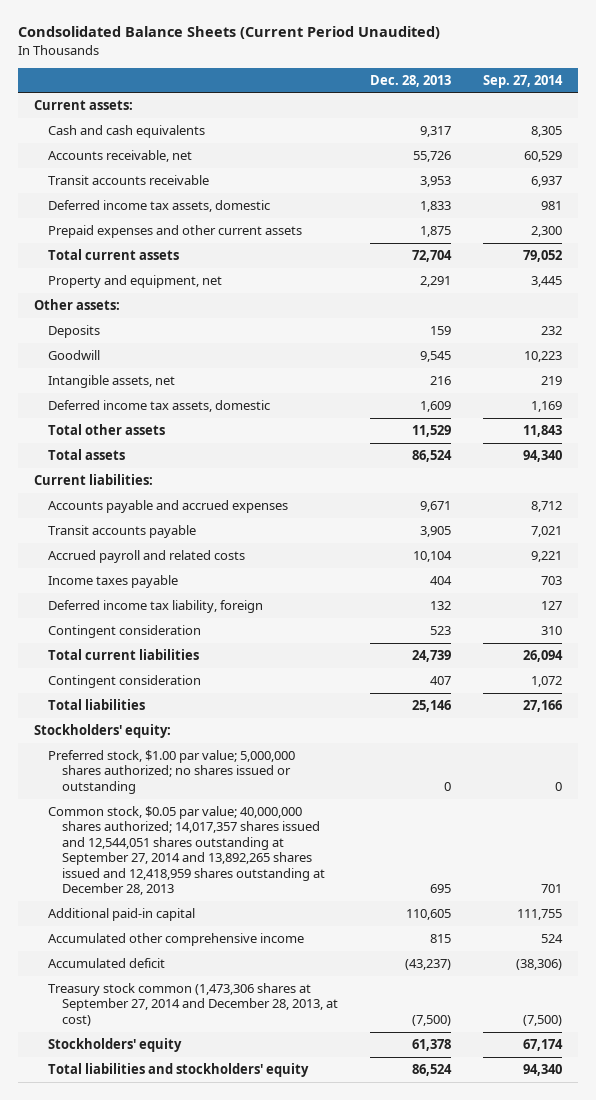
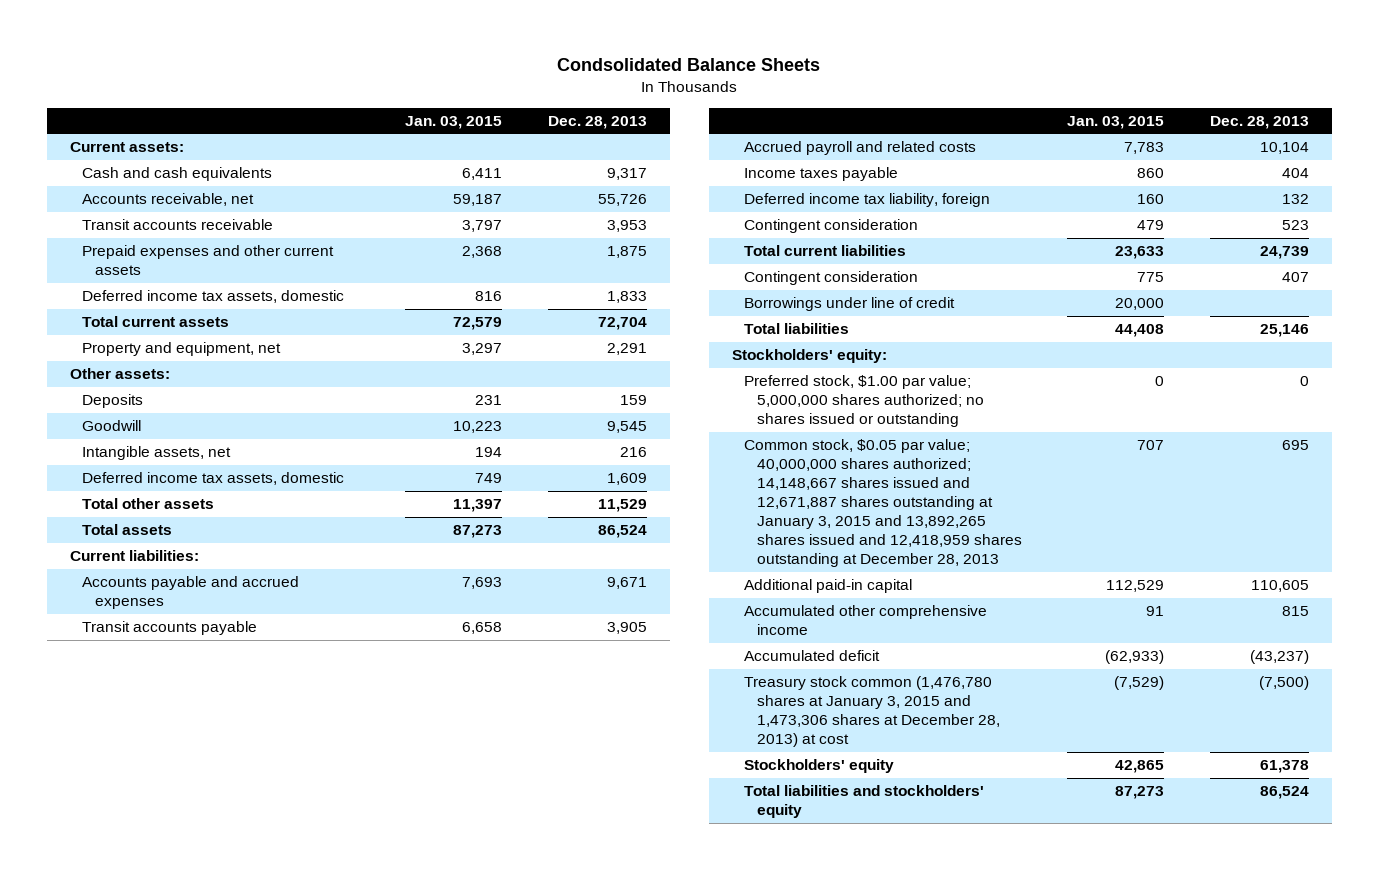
- Condsolidated Balance Sheets (Current Period Unaudited)
+ Condsolidated Balance Sheets
- | Dec. 28, 2013 | Sep. 27, 2014
+ | Jan. 03, 2015 | Dec. 28, 2013
moved down: Deferred income tax assets, domestic | 816 | 1,833
+ Borrowings under line of credit | 20,000 |
- Common stock, $0.05 par value; 40,000,000 shares authorized; 14,017,357 shares issued and 12,544,051 shares outstanding at September 27, 2014 and 13,892,265 shares issued and 12,418,959 shares outstanding at December 28, 2013 | 695 | 701
+ Common stock, $0.05 par value; 40,000,000 shares authorized; 14,148,667 shares issued and 12,671,887 shares outstanding at January 3, 2015 and 13,892,265 shares issued and 12,418,959 shares outstanding at December 28, 2013 | 707 | 695
- Treasury stock common (1,473,306 shares at September 27, 2014 and December 28, 2013, at cost) | (7,500) | (7,500)
+ Treasury stock common (1,476,780 shares at January 3, 2015 and 1,473,306 shares at December 28, 2013) at cost | (7,529) | (7,500)

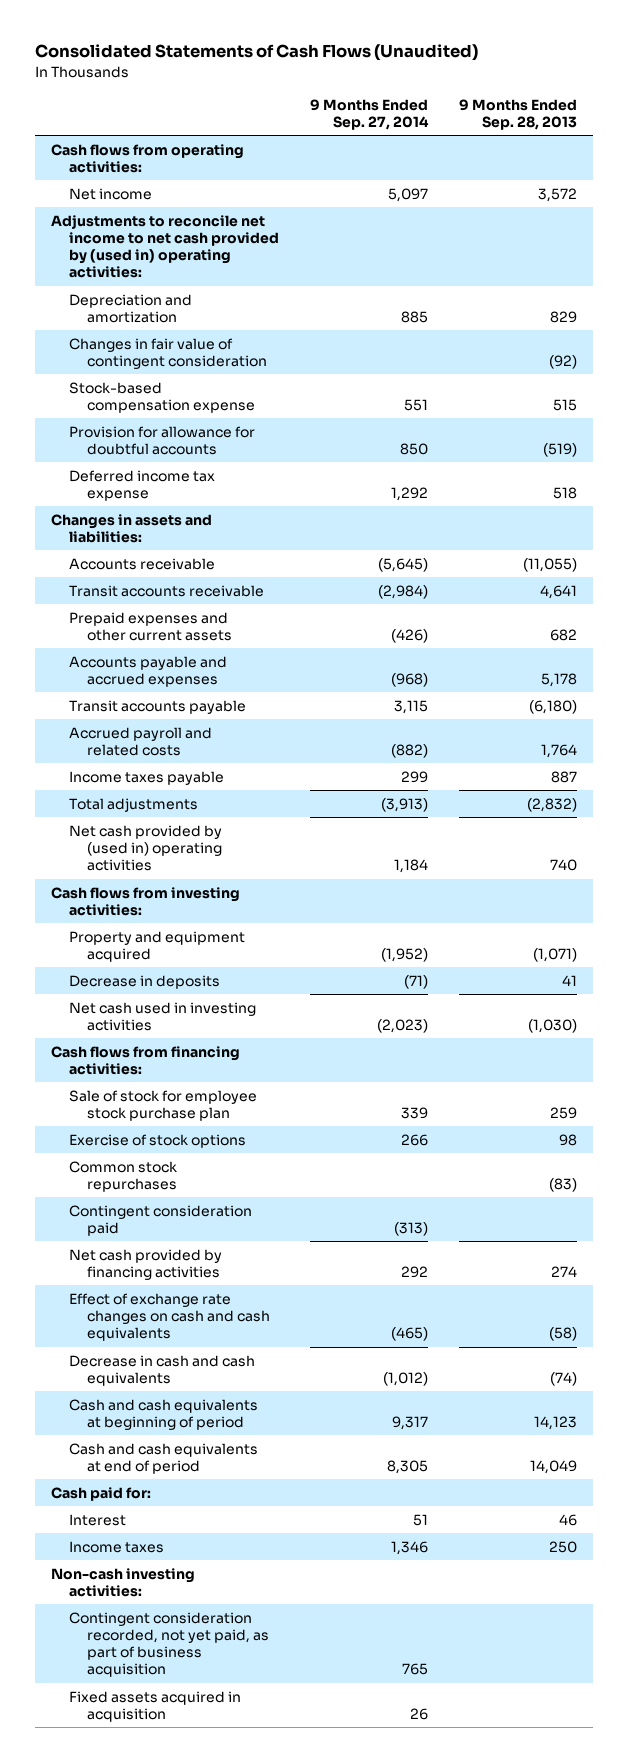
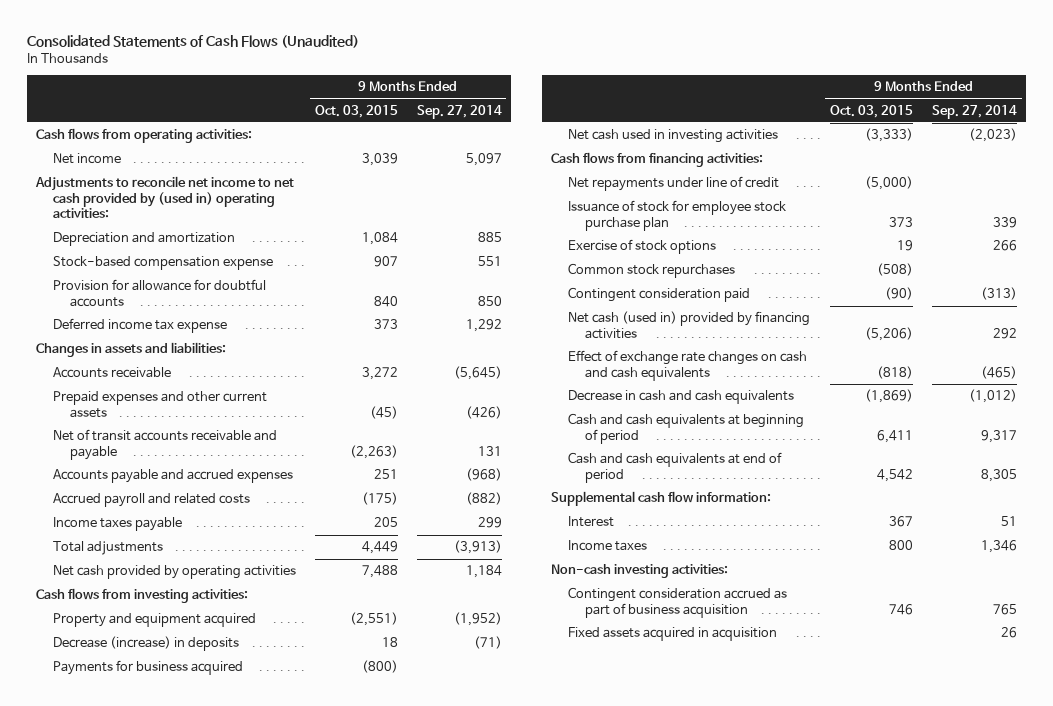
- | 9 Months Ended Sep. 27, 2014 | 9 Months Ended Sep. 28, 2013
+ | 9 Months Ended Oct. 03, 2015 | 9 Months Ended Sep. 27, 2014
- Changes in fair value of contingent consideration | | (92)
- Transit accounts receivable | (2,984) | 4,641
+ Net of transit accounts receivable and payable | (2,263) | 131
- Transit accounts payable | 3,115 | (6,180)
- Net cash provided by (used in) operating activities | 1,184 | 740
+ Net cash provided by operating activities | 7,488 | 1,184
- Decrease in deposits | (71) | 41
+ Decrease (increase) in deposits | 18 | (71)
+ Payments for business acquired | (800) |
- Sale of stock for employee stock purchase plan | 339 | 259
+ Net repayments under line of credit | (5,000) |
+ Issuance of stock for employee stock purchase plan | 373 | 339
- Net cash provided by financing activities | 292 | 274
+ Net cash (used in) provided by financing activities | (5,206) | 292
- Cash paid for:
+ Supplemental cash flow information:
- Contingent consideration recorded, not yet paid, as part of business acquisition | 765 |
+ Contingent consideration accrued as part of business acquisition | 746 | 765

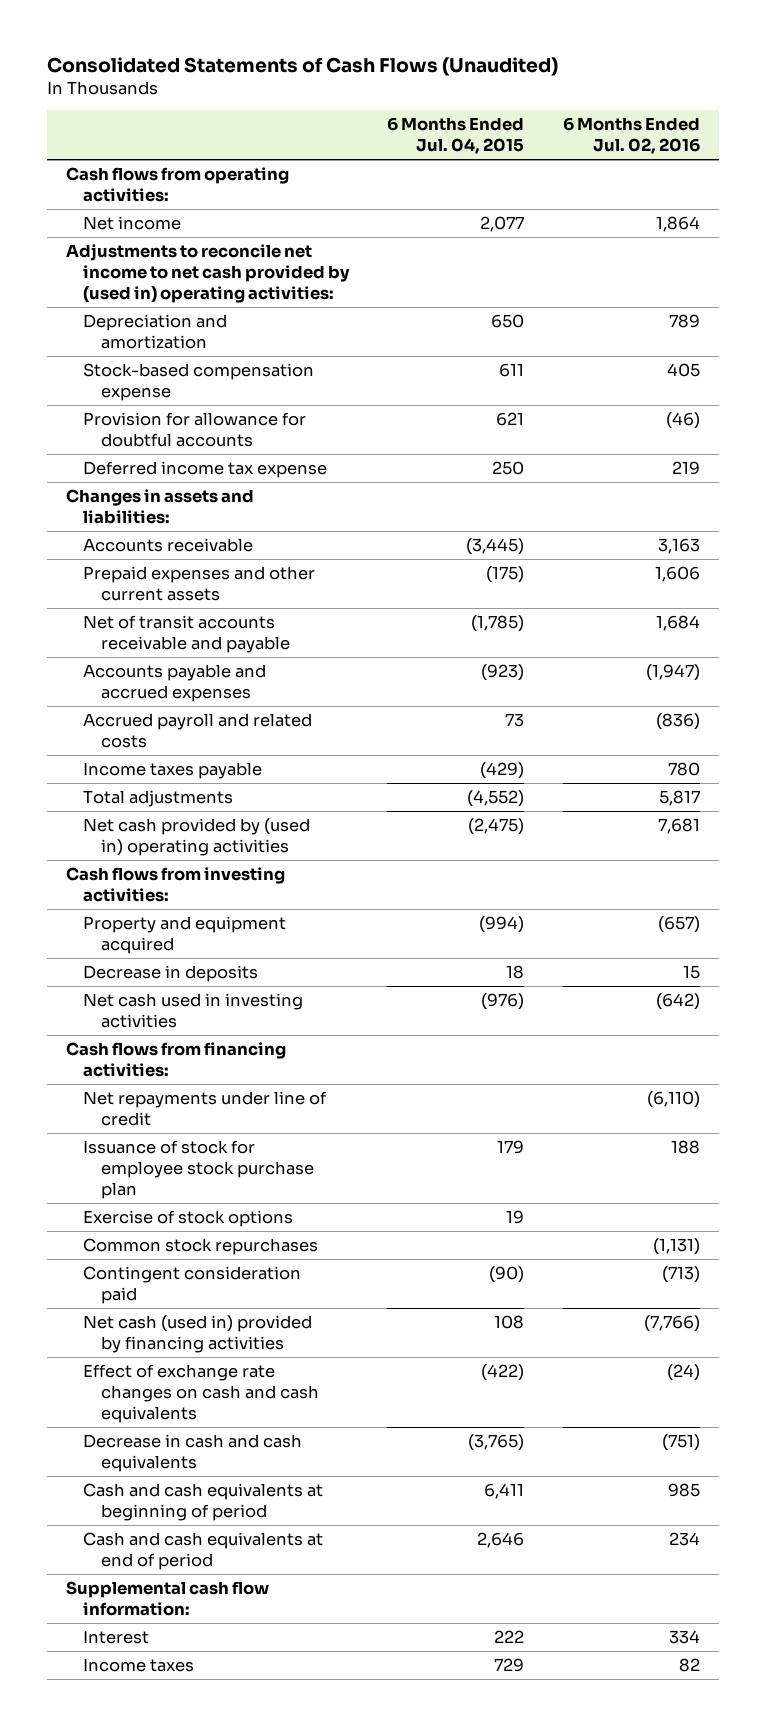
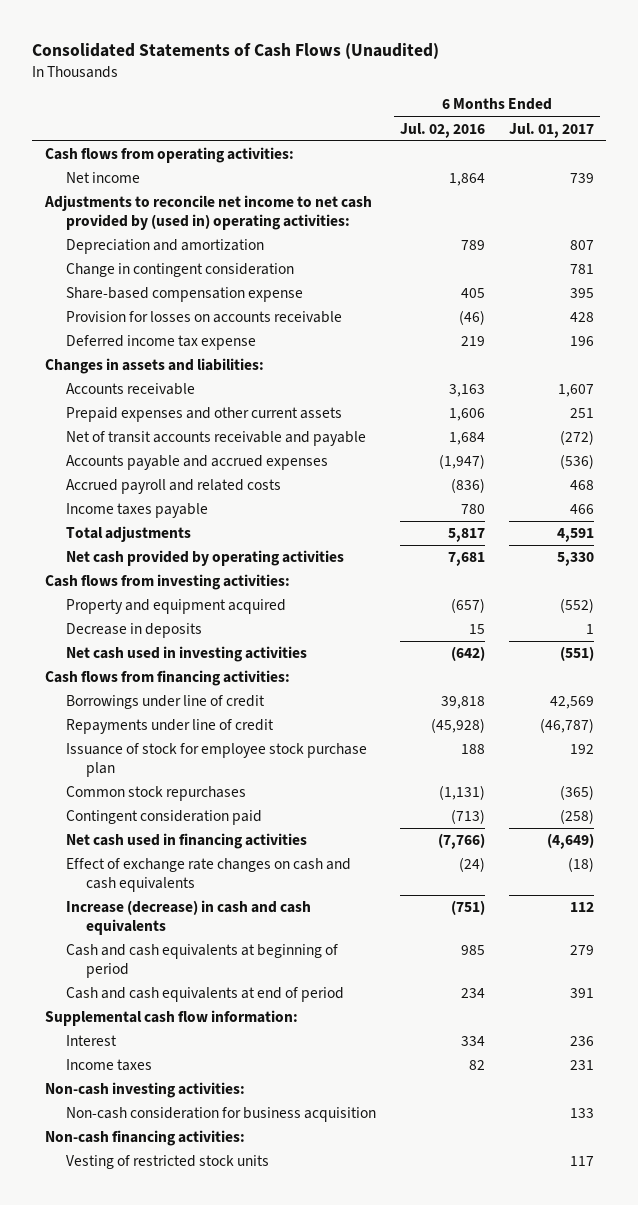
- | 6 Months Ended Jul. 04, 2015 | 6 Months Ended Jul. 02, 2016
+ | 6 Months Ended Jul. 02, 2016 | 6 Months Ended Jul. 01, 2017
- Stock-based compensation expense | 611 | 405
- Provision for allowance for doubtful accounts | 621 | (46)
+ Change in contingent consideration | | 781
+ Share-based compensation expense | 405 | 395
+ Provision for losses on accounts receivable | (46) | 428
- Net cash provided by (used in) operating activities | (2,475) | 7,681
+ Net cash provided by operating activities | 7,681 | 5,330
- Net repayments under line of credit | | (6,110)
+ Borrowings under line of credit | 39,818 | 42,569
+ Repayments under line of credit | (45,928) | (46,787)
- Exercise of stock options | 19 |
- Net cash (used in) provided by financing activities | 108 | (7,766)
+ Net cash used in financing activities | (7,766) | (4,649)
- Decrease in cash and cash equivalents | (3,765) | (751)
+ Increase (decrease) in cash and cash equivalents | (751) | 112
+ Non-cash investing activities:
+ Non-cash consideration for business acquisition | | 133
+ Non-cash financing activities:
+ Vesting of restricted stock units | | 117

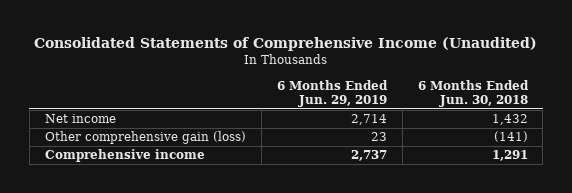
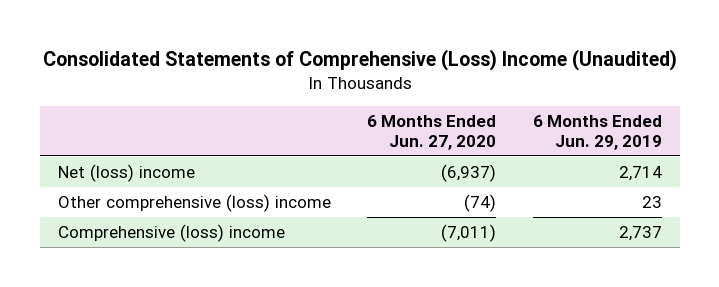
- Consolidated Statements of Comprehensive Income (Unaudited)
+ Consolidated Statements of Comprehensive (Loss) Income (Unaudited)
- | 6 Months Ended Jun. 29, 2019 | 6 Months Ended Jun. 30, 2018
+ | 6 Months Ended Jun. 27, 2020 | 6 Months Ended Jun. 29, 2019
- Net income | 2,714 | 1,432
- Other comprehensive gain (loss) | 23 | (141)
- Comprehensive income | 2,737 | 1,291
+ Net (loss) income | (6,937) | 2,714
+ Other comprehensive (loss) income | (74) | 23
+ Comprehensive (loss) income | (7,011) | 2,737

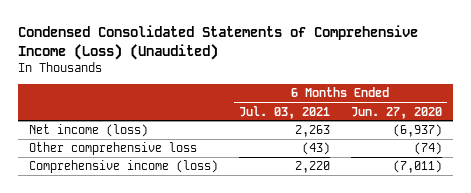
- Consolidated Statements of Comprehensive (Loss) Income (Unaudited)
+ Condensed Consolidated Statements of Comprehensive Income (Loss) (Unaudited)
- | 6 Months Ended Jun. 27, 2020 | 6 Months Ended Jun. 29, 2019
+ | 6 Months Ended Jul. 03, 2021 | 6 Months Ended Jun. 27, 2020
- Net (loss) income | (6,937) | 2,714
- Other comprehensive (loss) income | (74) | 23
- Comprehensive (loss) income | (7,011) | 2,737
+ Net income (loss) | 2,263 | (6,937)
+ Other comprehensive loss | (43) | (74)
+ Comprehensive income (loss) | 2,220 | (7,011)

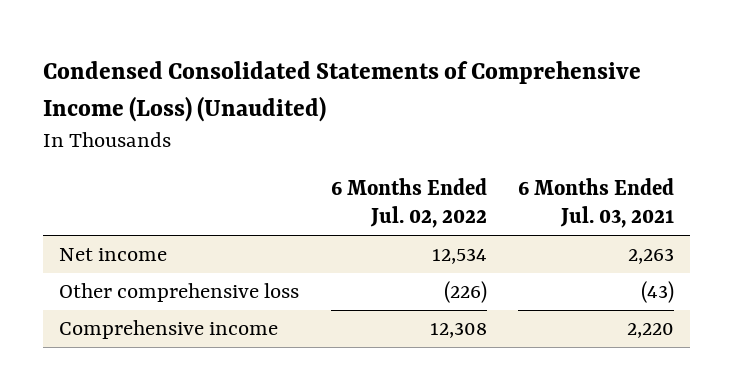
- | 6 Months Ended Jul. 03, 2021 | 6 Months Ended Jun. 27, 2020
+ | 6 Months Ended Jul. 02, 2022 | 6 Months Ended Jul. 03, 2021
- Net income (loss) | 2,263 | (6,937)
+ Net income | 12,534 | 2,263
- Comprehensive income (loss) | 2,220 | (7,011)
+ Comprehensive income | 12,308 | 2,220

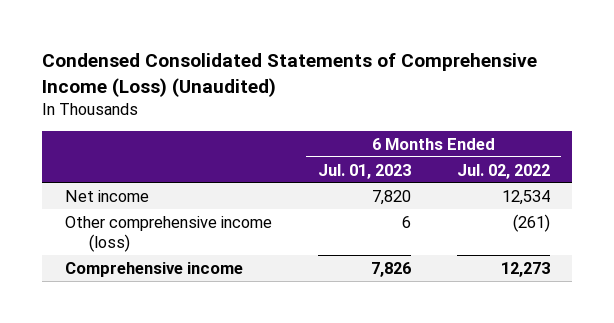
- | 6 Months Ended Jul. 02, 2022 | 6 Months Ended Jul. 03, 2021
+ | 6 Months Ended Jul. 01, 2023 | 6 Months Ended Jul. 02, 2022
- Other comprehensive loss | (226) | (43)
- Comprehensive income | 12,308 | 2,220
+ Other comprehensive income (loss) | 6 | (261)
+ Comprehensive income | 7,826 | 12,273

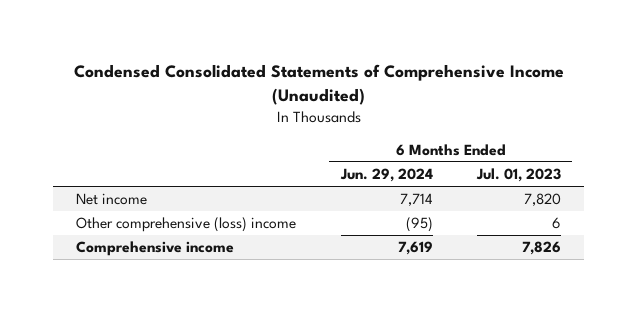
- Condensed Consolidated Statements of Comprehensive Income (Loss) (Unaudited)
+ Condensed Consolidated Statements of Comprehensive Income (Unaudited)
- | 6 Months Ended Jul. 01, 2023 | 6 Months Ended Jul. 02, 2022
+ | 6 Months Ended Jun. 29, 2024 | 6 Months Ended Jul. 01, 2023
- Other comprehensive income (loss) | 6 | (261)
+ Other comprehensive (loss) income | (95) | 6

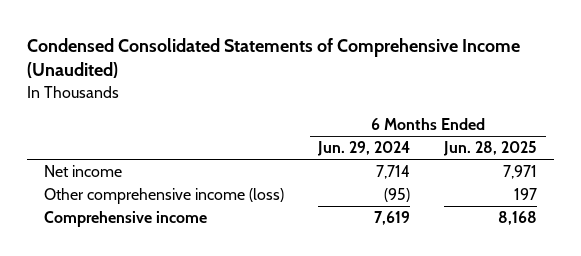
- | 6 Months Ended Jun. 29, 2024 | 6 Months Ended Jul. 01, 2023
+ | 6 Months Ended Jun. 29, 2024 | 6 Months Ended Jun. 28, 2025
- Other comprehensive (loss) income | (95) | 6
+ Other comprehensive income (loss) | (95) | 197

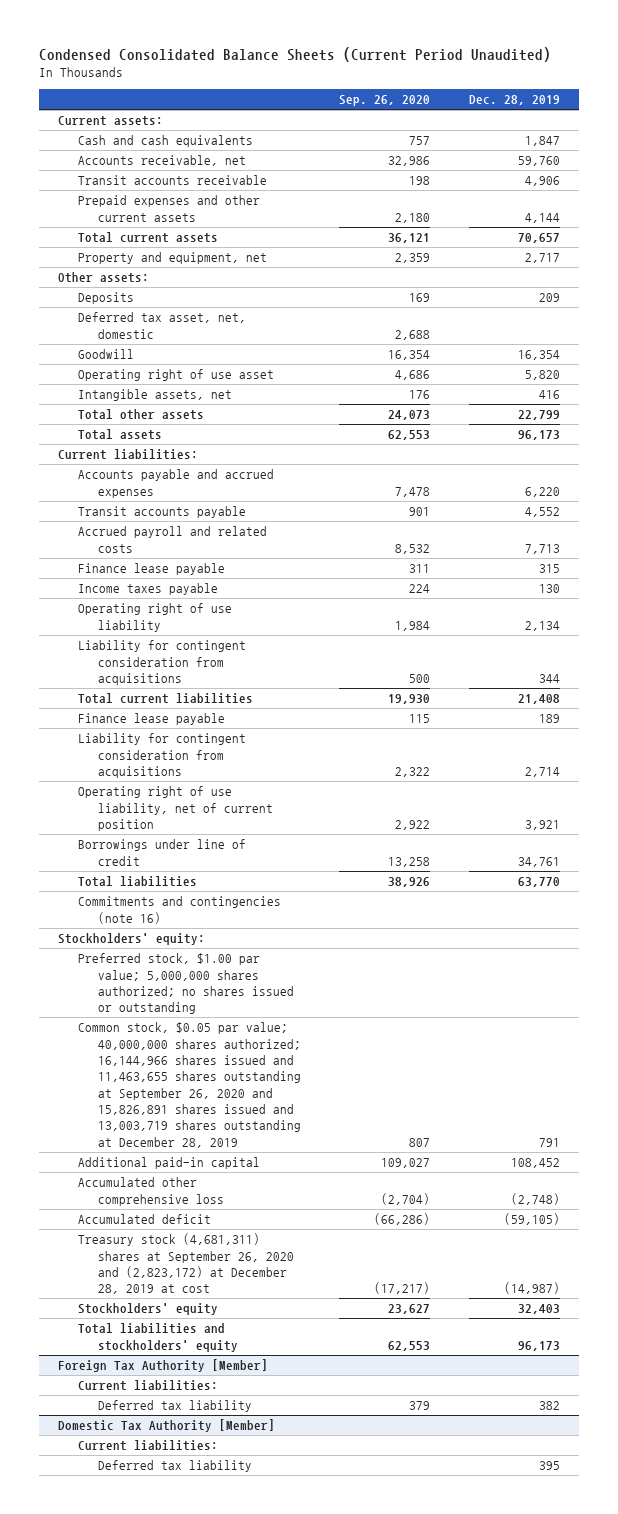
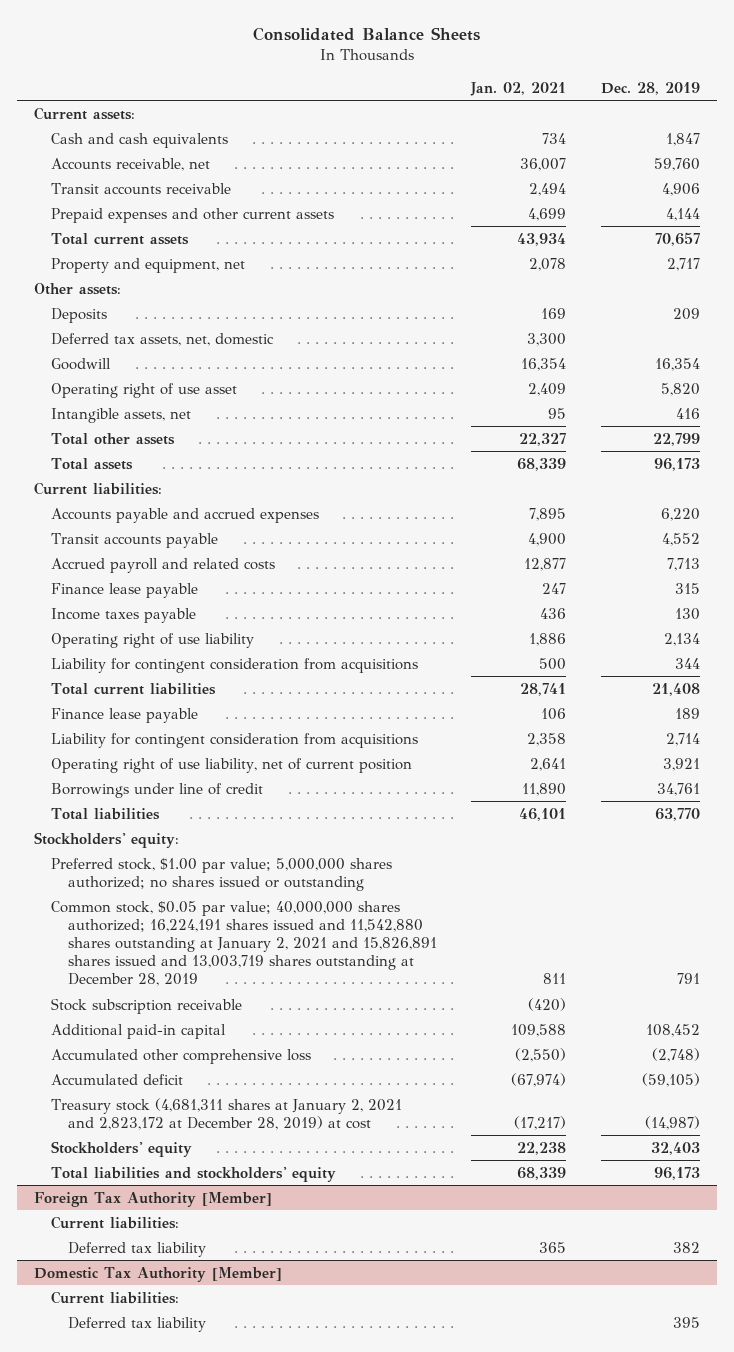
- Condensed Consolidated Balance Sheets (Current Period Unaudited)
+ Consolidated Balance Sheets
- | Sep. 26, 2020 | Dec. 28, 2019
+ | Jan. 02, 2021 | Dec. 28, 2019
- Deferred tax asset, net, domestic | 2,688 |
+ Deferred tax assets, net, domestic | 3,300 |
- Commitments and contingencies (note 16)
- Common stock, $0.05 par value; 40,000,000 shares authorized; 16,144,966 shares issued and 11,463,655 shares outstanding at September 26, 2020 and 15,826,891 shares issued and 13,003,719 shares outstanding at December 28, 2019 | 807 | 791
+ Common stock, $0.05 par value; 40,000,000 shares authorized; 16,224,191 shares issued and 11,542,880 shares outstanding at January 2, 2021 and 15,826,891 shares issued and 13,003,719 shares outstanding at December 28, 2019 | 811 | 791
+ Stock subscription receivable | (420) |
- Treasury stock (4,681,311) shares at September 26, 2020 and (2,823,172) at December 28, 2019 at cost | (17,217) | (14,987)
+ Treasury stock (4,681,311 shares at January 2, 2021 and 2,823,172 at December 28, 2019) at cost | (17,217) | (14,987)

